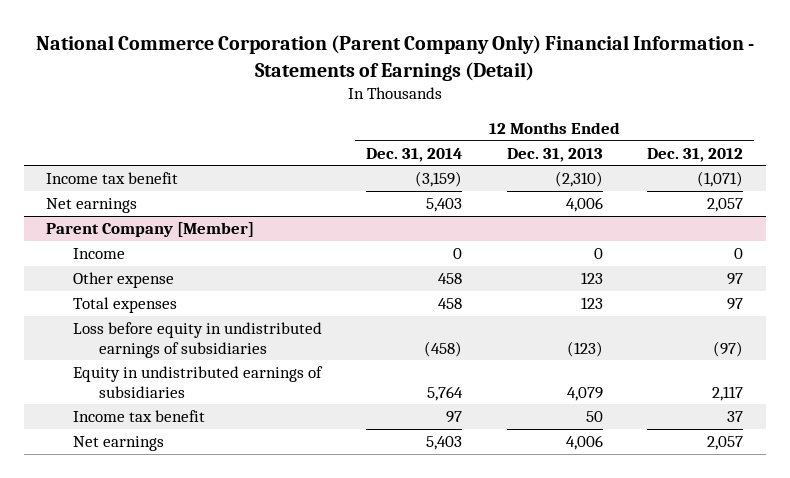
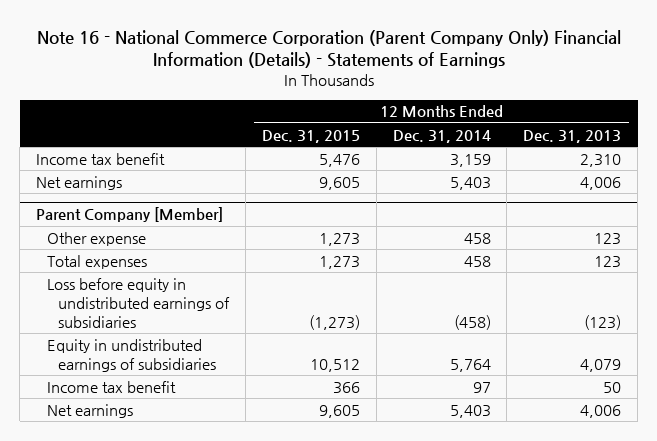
- National Commerce Corporation (Parent Company Only) Financial Information - Statements of Earnings (Detail)
+ Note 16 - National Commerce Corporation (Parent Company Only) Financial Information (Details) - Statements of Earnings
- | 12 Months Ended Dec. 31, 2014 | 12 Months Ended Dec. 31, 2013 | 12 Months Ended Dec. 31, 2012
+ | 12 Months Ended Dec. 31, 2015 | 12 Months Ended Dec. 31, 2014 | 12 Months Ended Dec. 31, 2013
- Income tax benefit | (3,159) | (2,310) | (1,071)
+ Income tax benefit | 5,476 | 3,159 | 2,310
@ Parent Company [Member]
- Income | 0 | 0 | 0

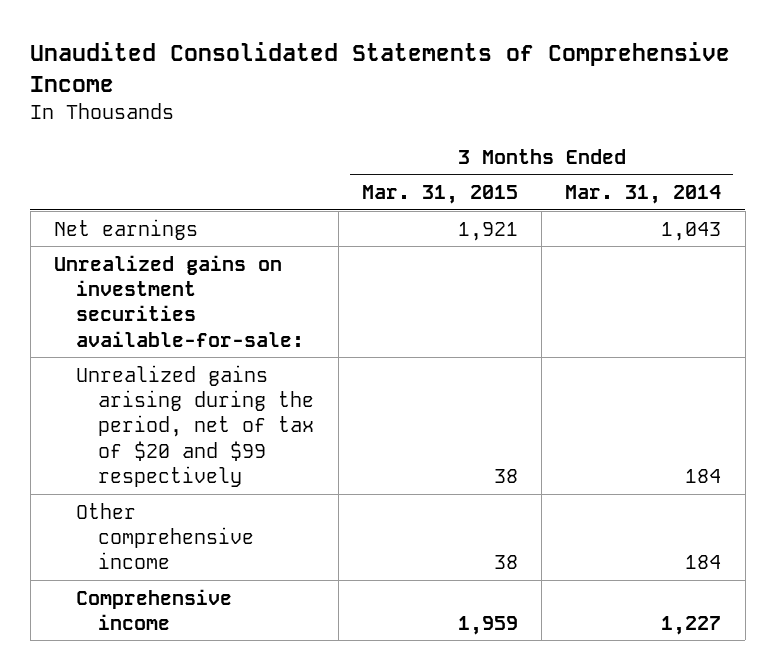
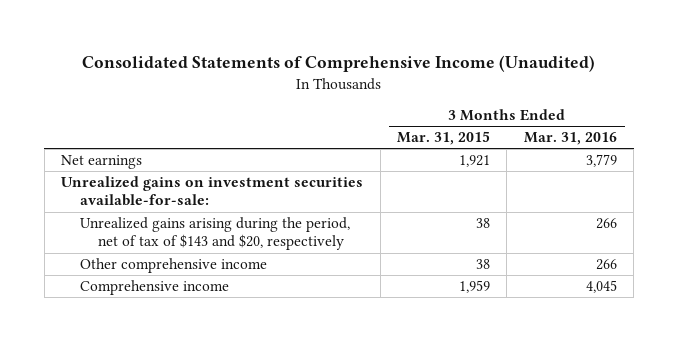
- Unaudited Consolidated Statements of Comprehensive Income
+ Consolidated Statements of Comprehensive Income (Unaudited)
- | 3 Months Ended Mar. 31, 2015 | 3 Months Ended Mar. 31, 2014
+ | 3 Months Ended Mar. 31, 2015 | 3 Months Ended Mar. 31, 2016
- Unrealized gains arising during the period, net of tax of $20 and $99 respectively | 38 | 184
+ Unrealized gains arising during the period, net of tax of $143 and $20, respectively | 38 | 266

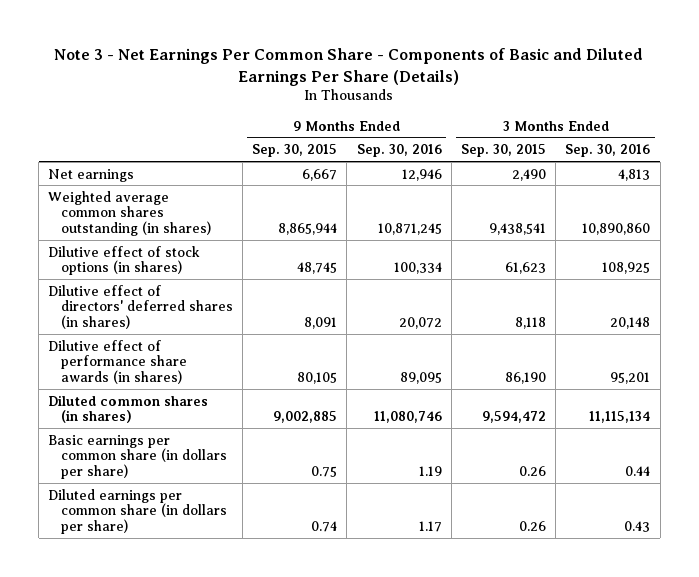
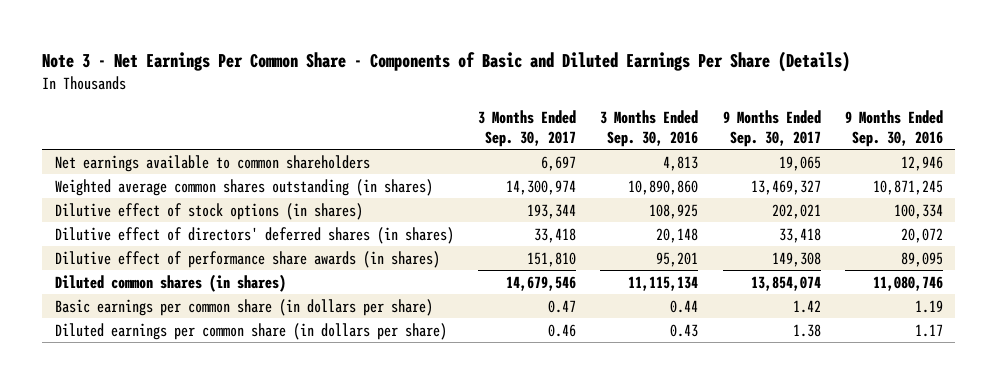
- | 9 Months Ended Sep. 30, 2015 | 9 Months Ended Sep. 30, 2016 | 3 Months Ended Sep. 30, 2015 | 3 Months Ended Sep. 30, 2016
+ | 3 Months Ended Sep. 30, 2017 | 3 Months Ended Sep. 30, 2016 | 9 Months Ended Sep. 30, 2017 | 9 Months Ended Sep. 30, 2016
- Net earnings | 6,667 | 12,946 | 2,490 | 4,813
+ Net earnings available to common shareholders | 6,697 | 4,813 | 19,065 | 12,946

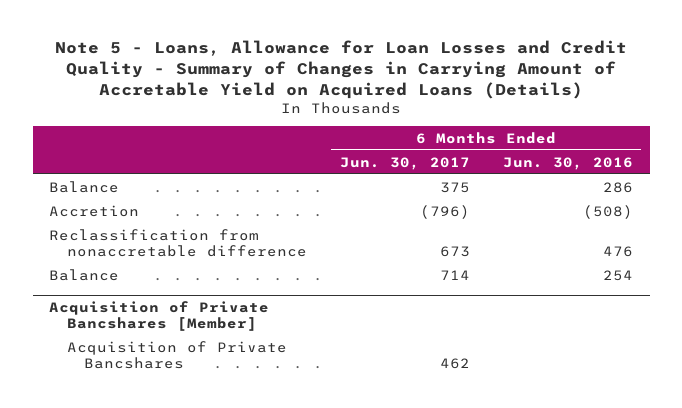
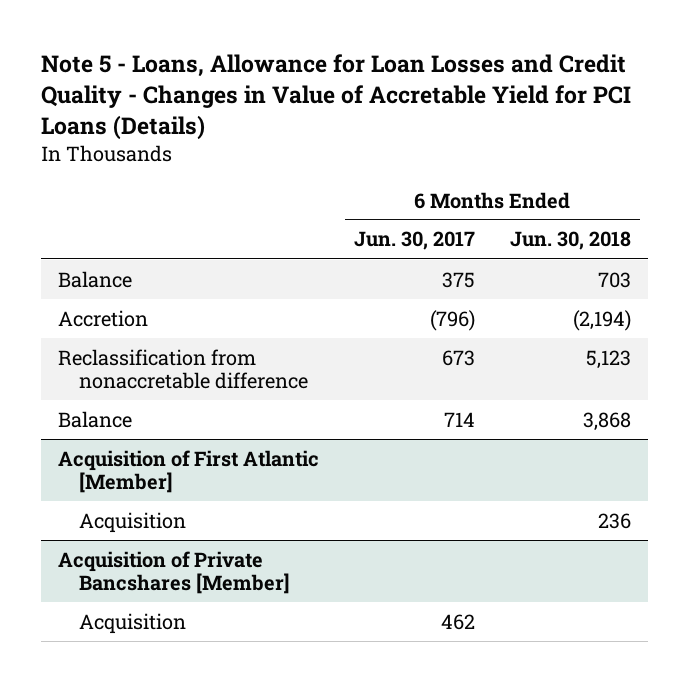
- Note 5 - Loans, Allowance for Loan Losses and Credit Quality - Summary of Changes in Carrying Amount of Accretable Yield on Acquired Loans (Details)
+ Note 5 - Loans, Allowance for Loan Losses and Credit Quality - Changes in Value of Accretable Yield for PCI Loans (Details)
- | 6 Months Ended Jun. 30, 2017 | 6 Months Ended Jun. 30, 2016
+ | 6 Months Ended Jun. 30, 2017 | 6 Months Ended Jun. 30, 2018
+ Acquisition of First Atlantic [Member]
+ Acquisition | | 236
@ Acquisition of Private Bancshares [Member]
- Acquisition of Private Bancshares | 462 |
+ Acquisition | 462 |

